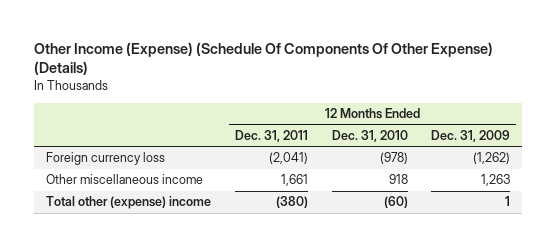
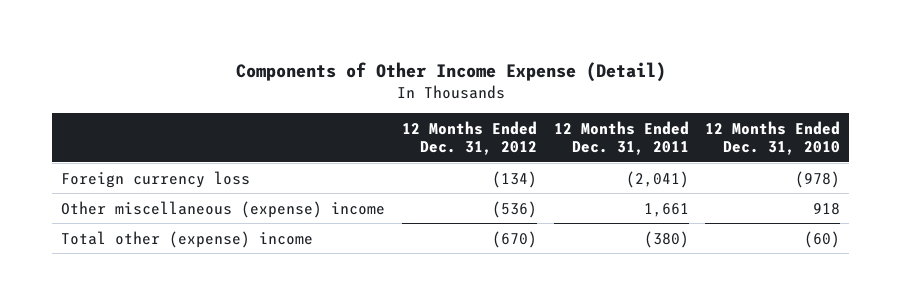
- Other Income (Expense) (Schedule Of Components Of Other Expense) (Details)
+ Components of Other Income Expense (Detail)
- | 12 Months Ended Dec. 31, 2011 | 12 Months Ended Dec. 31, 2010 | 12 Months Ended Dec. 31, 2009
+ | 12 Months Ended Dec. 31, 2012 | 12 Months Ended Dec. 31, 2011 | 12 Months Ended Dec. 31, 2010
- Other miscellaneous income | 1,661 | 918 | 1,263
+ Other miscellaneous (expense) income | (536) | 1,661 | 918

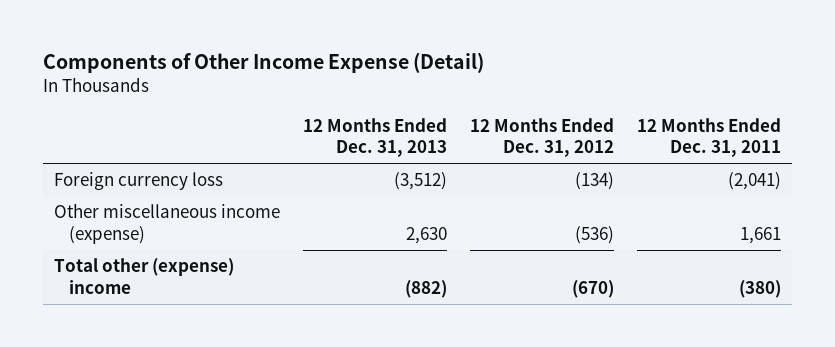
- | 12 Months Ended Dec. 31, 2012 | 12 Months Ended Dec. 31, 2011 | 12 Months Ended Dec. 31, 2010
+ | 12 Months Ended Dec. 31, 2013 | 12 Months Ended Dec. 31, 2012 | 12 Months Ended Dec. 31, 2011
- Other miscellaneous (expense) income | (536) | 1,661 | 918
+ Other miscellaneous income (expense) | 2,630 | (536) | 1,661

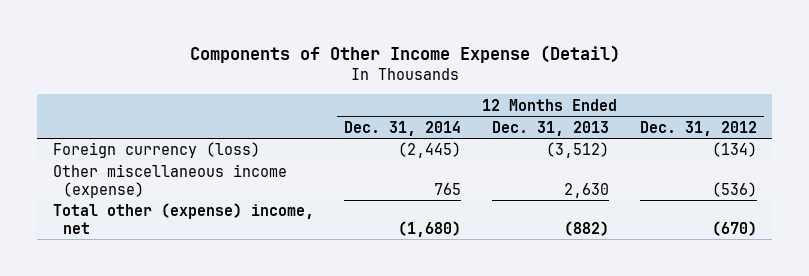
- | 12 Months Ended Dec. 31, 2013 | 12 Months Ended Dec. 31, 2012 | 12 Months Ended Dec. 31, 2011
+ | 12 Months Ended Dec. 31, 2014 | 12 Months Ended Dec. 31, 2013 | 12 Months Ended Dec. 31, 2012
- Foreign currency loss | (3,512) | (134) | (2,041)
+ Foreign currency (loss) | (2,445) | (3,512) | (134)
- Total other (expense) income | (882) | (670) | (380)
+ Total other (expense) income, net | (1,680) | (882) | (670)

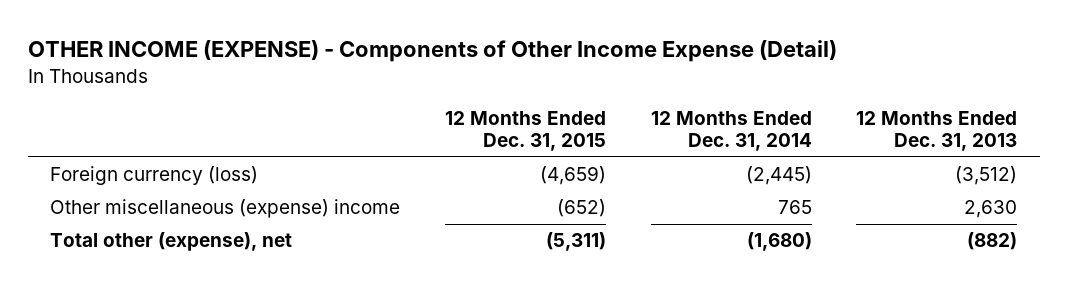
- Components of Other Income Expense (Detail)
+ OTHER INCOME (EXPENSE) - Components of Other Income Expense (Detail)
- | 12 Months Ended Dec. 31, 2014 | 12 Months Ended Dec. 31, 2013 | 12 Months Ended Dec. 31, 2012
+ | 12 Months Ended Dec. 31, 2015 | 12 Months Ended Dec. 31, 2014 | 12 Months Ended Dec. 31, 2013
- Other miscellaneous income (expense) | 765 | 2,630 | (536)
- Total other (expense) income, net | (1,680) | (882) | (670)
+ Other miscellaneous (expense) income | (652) | 765 | 2,630
+ Total other (expense), net | (5,311) | (1,680) | (882)

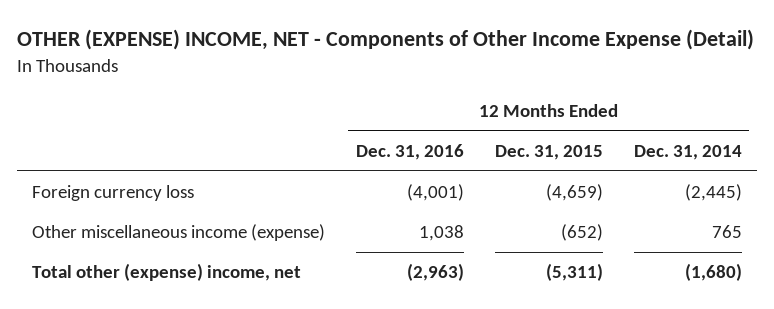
- OTHER INCOME (EXPENSE) - Components of Other Income Expense (Detail)
+ OTHER (EXPENSE) INCOME, NET - Components of Other Income Expense (Detail)
- | 12 Months Ended Dec. 31, 2015 | 12 Months Ended Dec. 31, 2014 | 12 Months Ended Dec. 31, 2013
+ | 12 Months Ended Dec. 31, 2016 | 12 Months Ended Dec. 31, 2015 | 12 Months Ended Dec. 31, 2014
- Foreign currency (loss) | (4,659) | (2,445) | (3,512)
- Other miscellaneous (expense) income | (652) | 765 | 2,630
- Total other (expense), net | (5,311) | (1,680) | (882)
+ Foreign currency loss | (4,001) | (4,659) | (2,445)
+ Other miscellaneous income (expense) | 1,038 | (652) | 765
+ Total other (expense) income, net | (2,963) | (5,311) | (1,680)

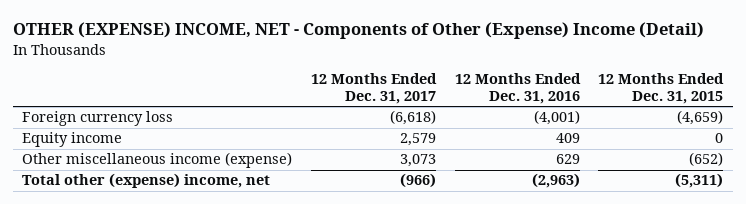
- OTHER (EXPENSE) INCOME, NET - Components of Other Income Expense (Detail)
+ OTHER (EXPENSE) INCOME, NET - Components of Other (Expense) Income (Detail)
- | 12 Months Ended Dec. 31, 2016 | 12 Months Ended Dec. 31, 2015 | 12 Months Ended Dec. 31, 2014
+ | 12 Months Ended Dec. 31, 2017 | 12 Months Ended Dec. 31, 2016 | 12 Months Ended Dec. 31, 2015
- Other miscellaneous income (expense) | 1,038 | (652) | 765
+ Equity income | 2,579 | 409 | 0
+ Other miscellaneous income (expense) | 3,073 | 629 | (652)

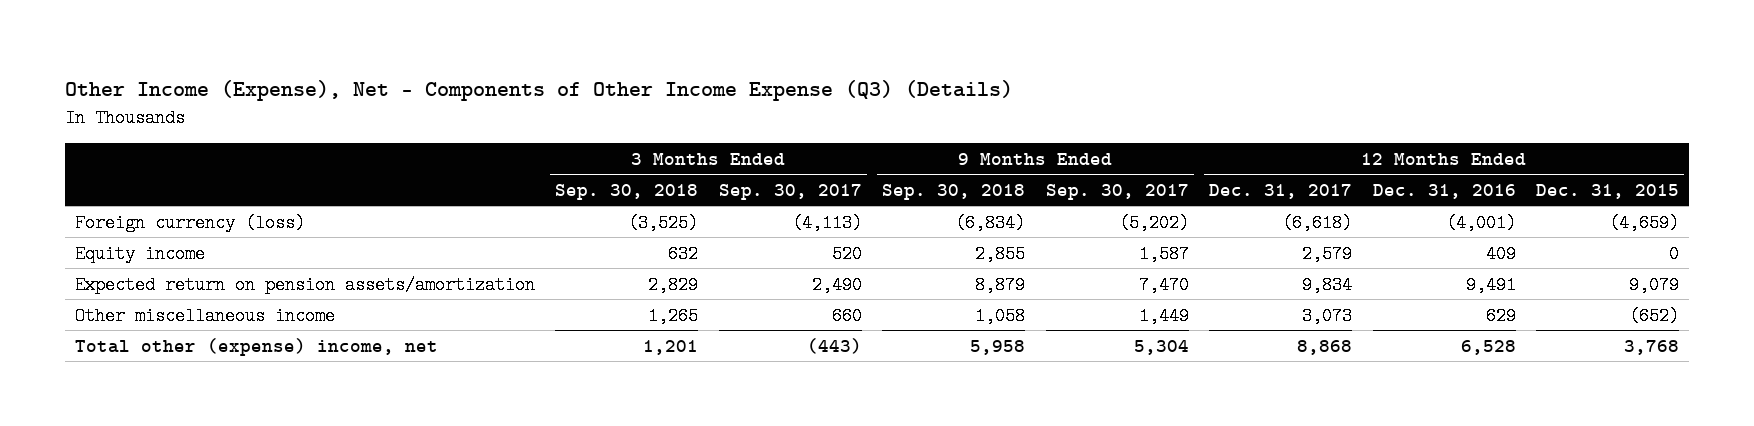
- OTHER (EXPENSE) INCOME, NET - Components of Other (Expense) Income (Detail)
+ Other Income (Expense), Net - Components of Other Income Expense (Q3) (Details)
- | 12 Months Ended Dec. 31, 2017 | 12 Months Ended Dec. 31, 2016 | 12 Months Ended Dec. 31, 2015
+ | 3 Months Ended Sep. 30, 2018 | 3 Months Ended Sep. 30, 2017 | 9 Months Ended Sep. 30, 2018 | 9 Months Ended Sep. 30, 2017 | 12 Months Ended Dec. 31, 2017 | 12 Months Ended Dec. 31, 2016 | 12 Months Ended Dec. 31, 2015
- Foreign currency loss | (6,618) | (4,001) | (4,659)
+ Foreign currency (loss) | (3,525) | (4,113) | (6,834) | (5,202) | (6,618) | (4,001) | (4,659)
- Other miscellaneous income (expense) | 3,073 | 629 | (652)
- Total other (expense) income, net | (966) | (2,963) | (5,311)
+ Expected return on pension assets/amortization | 2,829 | 2,490 | 8,879 | 7,470 | 9,834 | 9,491 | 9,079
+ Other miscellaneous income | 1,265 | 660 | 1,058 | 1,449 | 3,073 | 629 | (652)
+ Total other (expense) income, net | 1,201 | (443) | 5,958 | 5,304 | 8,868 | 6,528 | 3,768

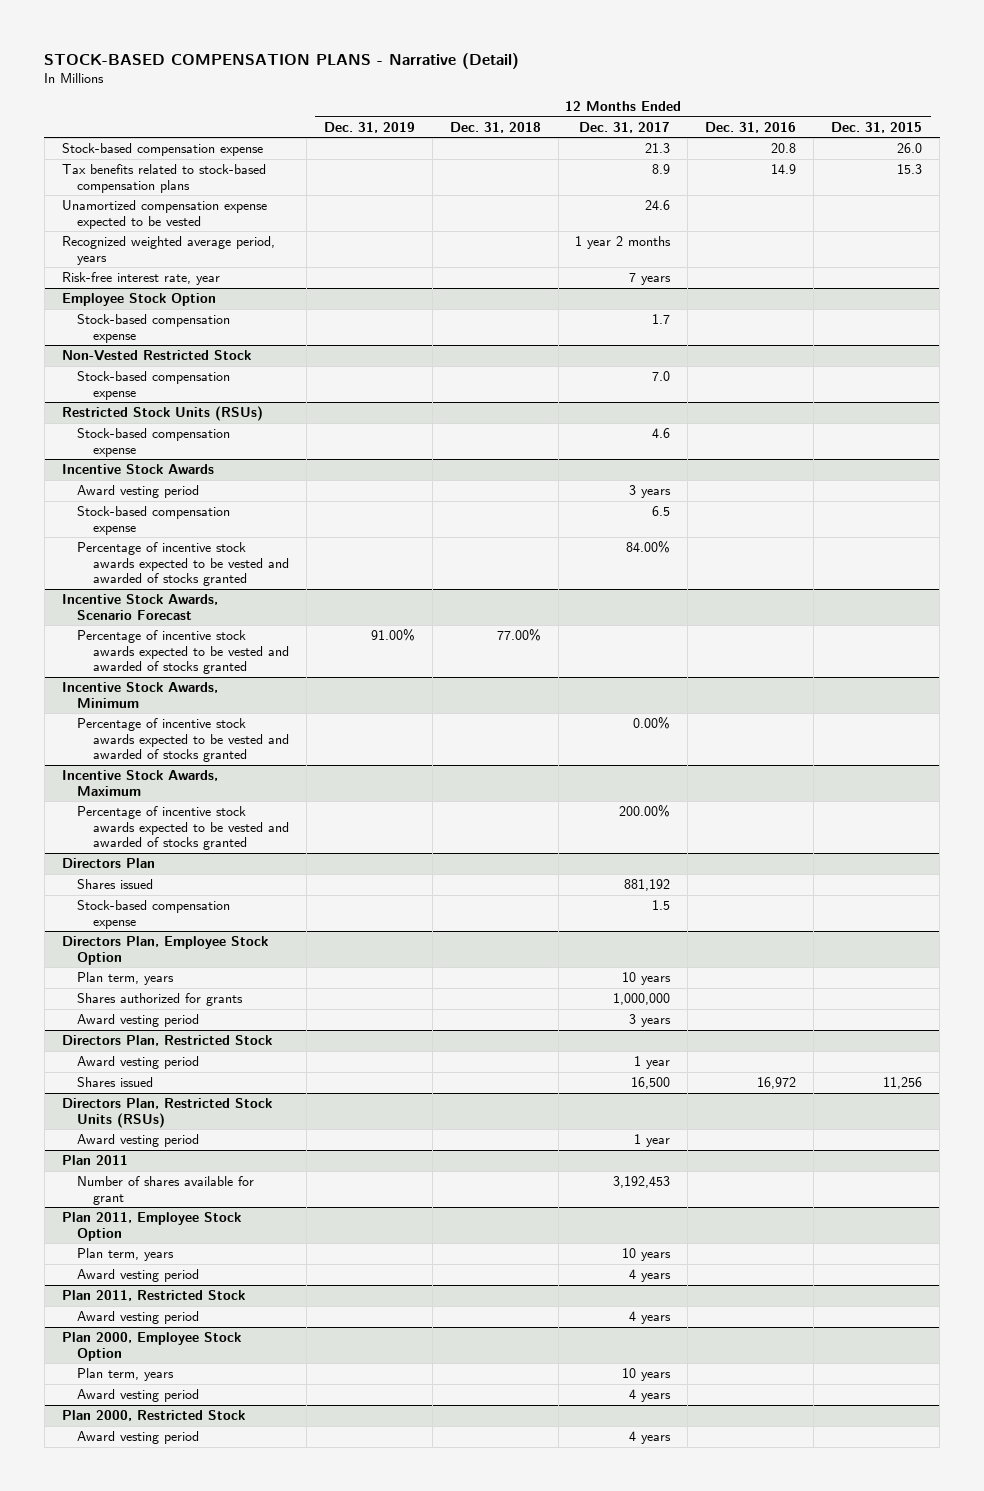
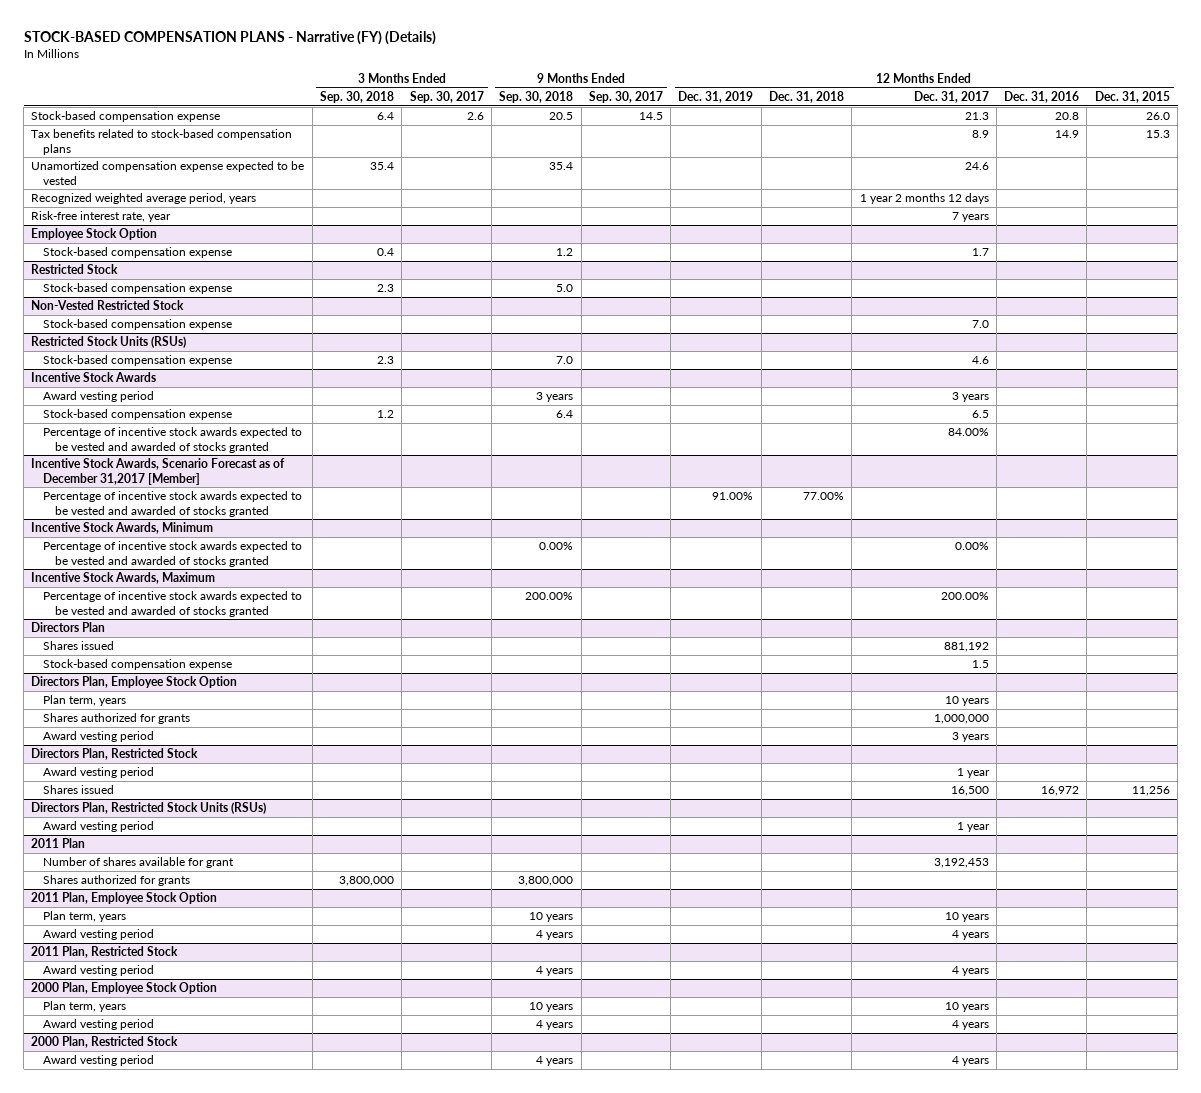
- STOCK-BASED COMPENSATION PLANS - Narrative (Detail)
+ STOCK-BASED COMPENSATION PLANS - Narrative (FY) (Details)
- | 12 Months Ended Dec. 31, 2019 | 12 Months Ended Dec. 31, 2018 | 12 Months Ended Dec. 31, 2017 | 12 Months Ended Dec. 31, 2016 | 12 Months Ended Dec. 31, 2015
+ | 3 Months Ended Sep. 30, 2018 | 3 Months Ended Sep. 30, 2017 | 9 Months Ended Sep. 30, 2018 | 9 Months Ended Sep. 30, 2017 | 12 Months Ended Dec. 31, 2019 | 12 Months Ended Dec. 31, 2018 | 12 Months Ended Dec. 31, 2017 | 12 Months Ended Dec. 31, 2016 | 12 Months Ended Dec. 31, 2015
- Recognized weighted average period, years | | | 1 year 2 months | |
+ Recognized weighted average period, years | | | | | | | 1 year 2 months 12 days | |
+ Restricted Stock
+ Stock-based compensation expense | 2.3 | | 5.0 | | | | | |
- Incentive Stock Awards, Scenario Forecast
+ Incentive Stock Awards, Scenario Forecast as of December 31,2017 [Member]
- Plan 2011
+ 2011 Plan
- Plan 2011, Employee Stock Option
+ Shares authorized for grants | 3,800,000 | | 3,800,000 | | | | | |
+ 2011 Plan, Employee Stock Option
- Plan 2011, Restricted Stock
+ 2011 Plan, Restricted Stock
- Plan 2000, Employee Stock Option
+ 2000 Plan, Employee Stock Option
- Plan 2000, Restricted Stock
+ 2000 Plan, Restricted Stock

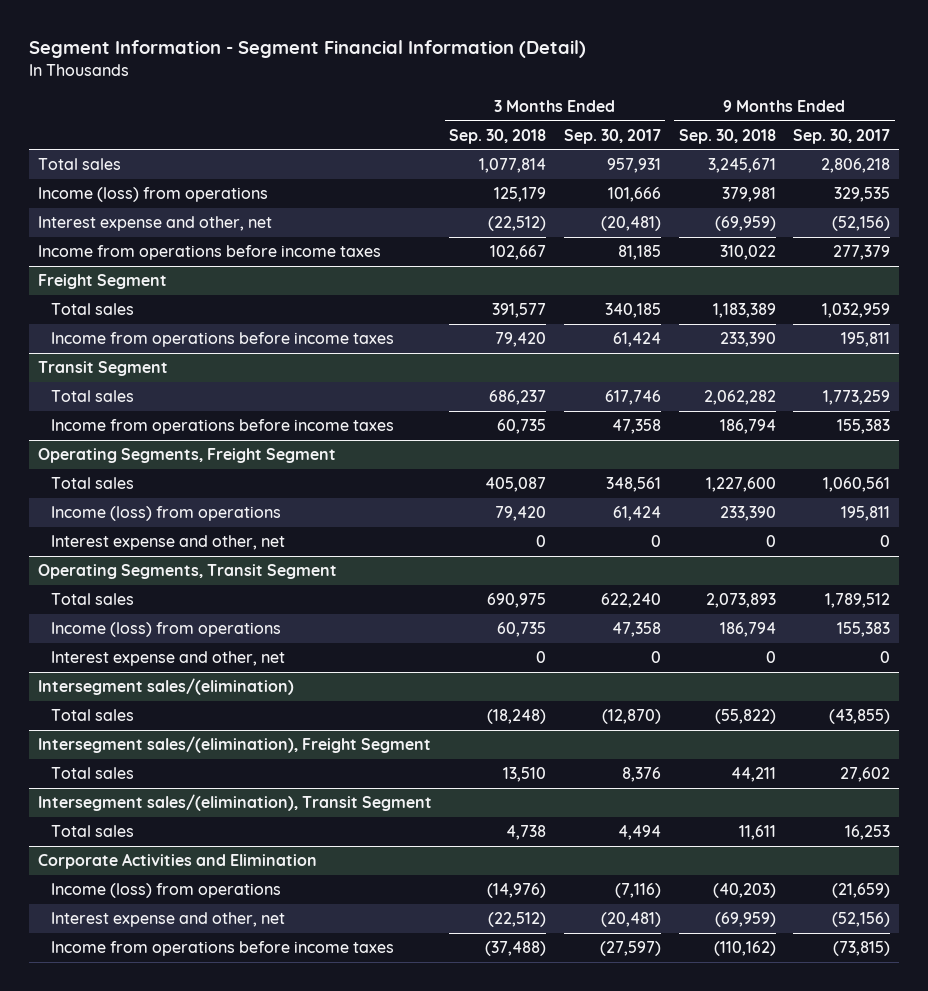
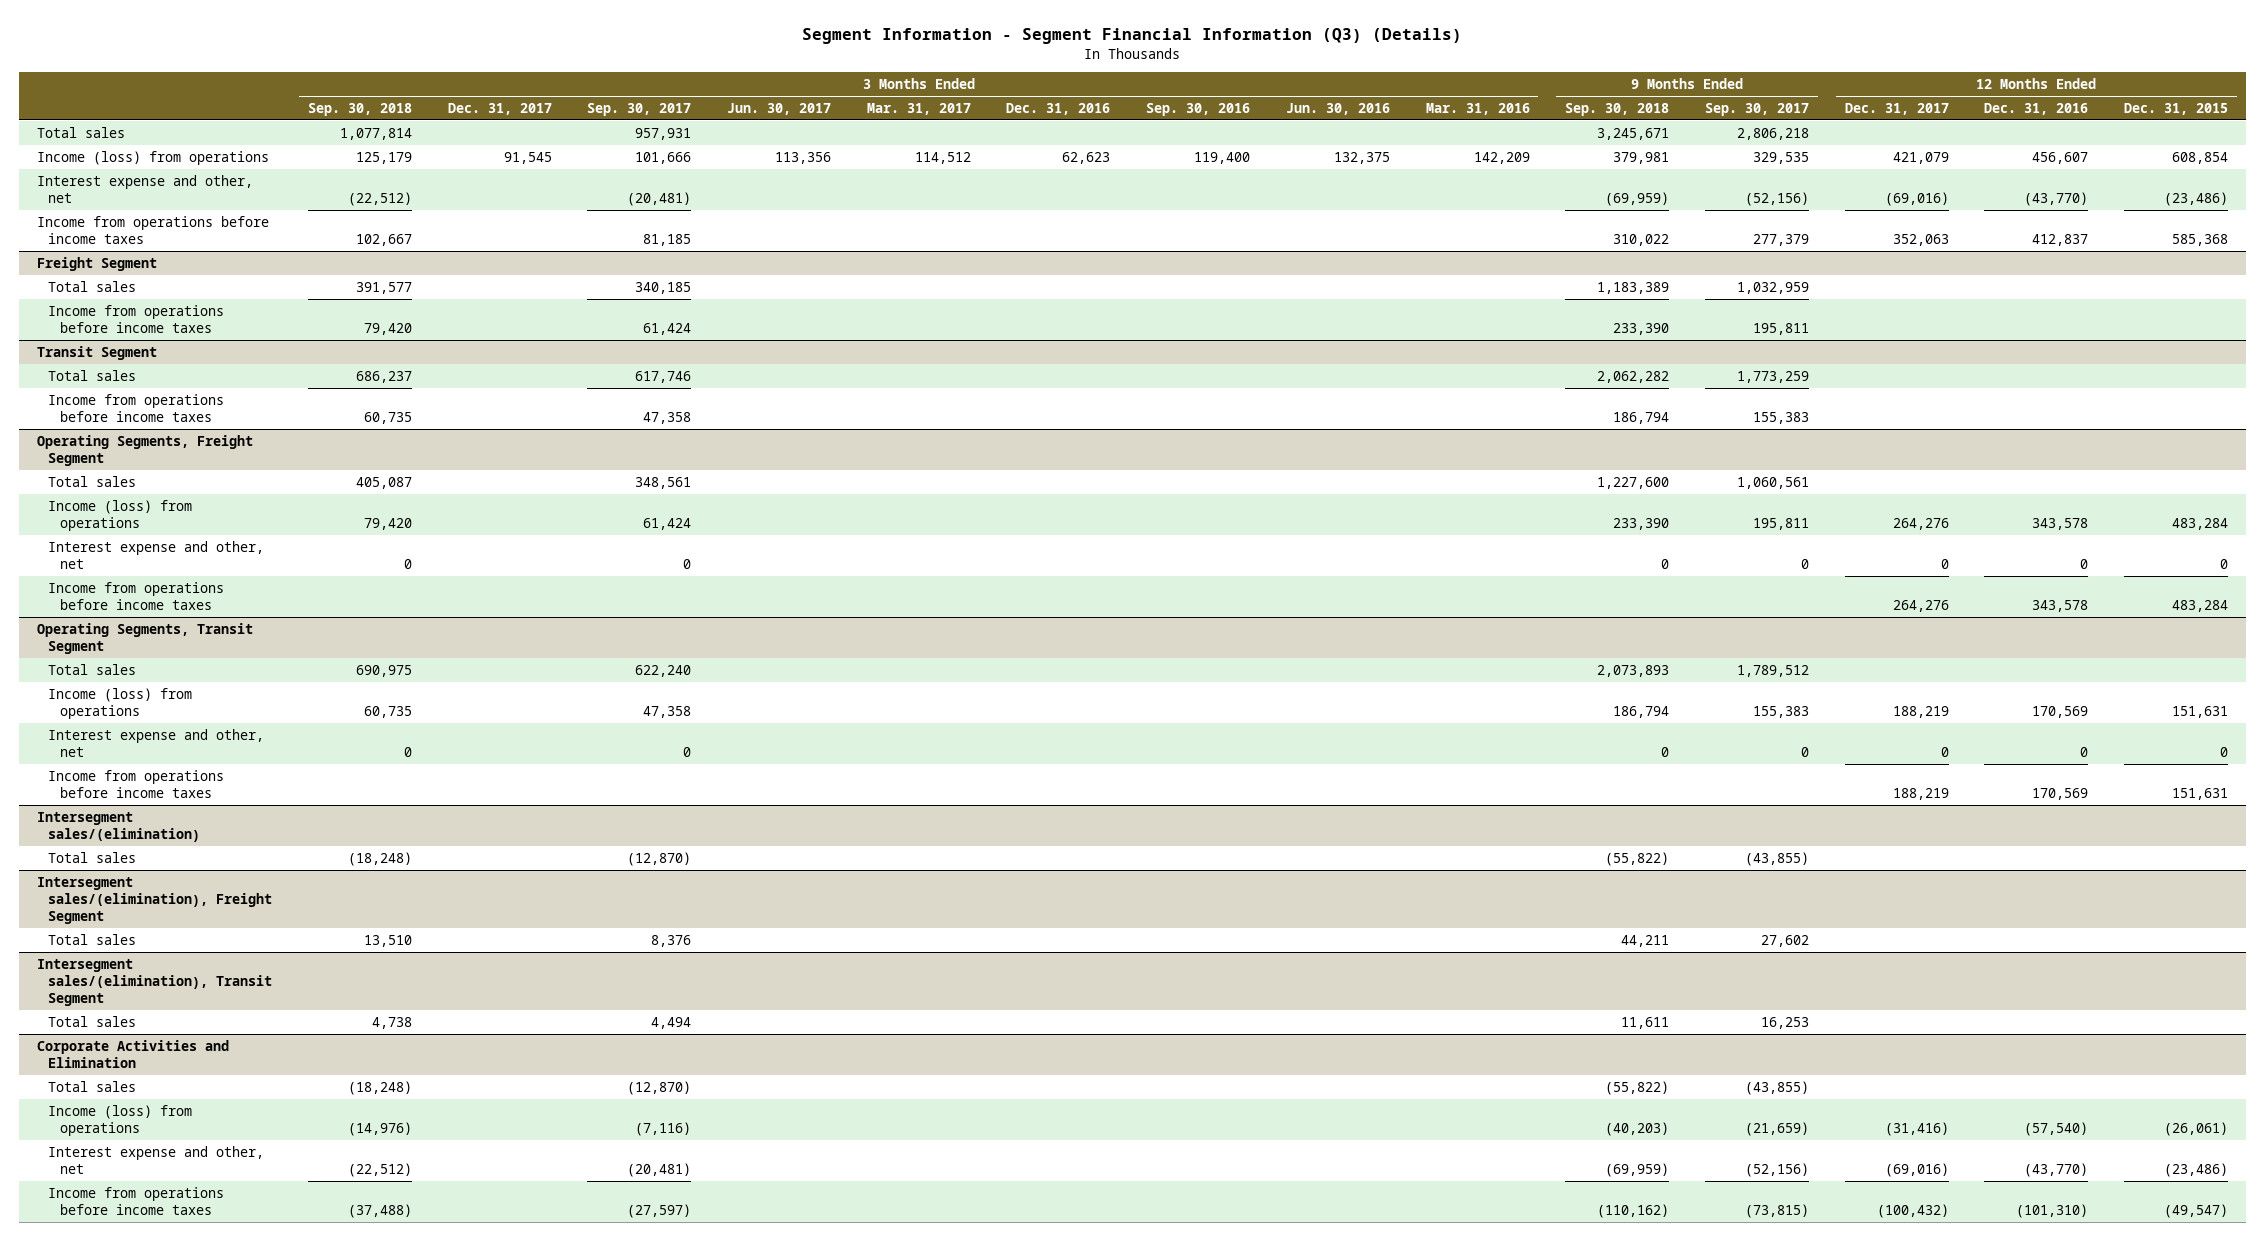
- Segment Information - Segment Financial Information (Detail)
+ Segment Information - Segment Financial Information (Q3) (Details)
- | 3 Months Ended Sep. 30, 2018 | 3 Months Ended Sep. 30, 2017 | 9 Months Ended Sep. 30, 2018 | 9 Months Ended Sep. 30, 2017
+ | 3 Months Ended Sep. 30, 2018 | 3 Months Ended Dec. 31, 2017 | 3 Months Ended Sep. 30, 2017 | 3 Months Ended Jun. 30, 2017 | 3 Months Ended Mar. 31, 2017 | 3 Months Ended Dec. 31, 2016 | 3 Months Ended Sep. 30, 2016 | 3 Months Ended Jun. 30, 2016 | 3 Months Ended Mar. 31, 2016 | 9 Months Ended Sep. 30, 2018 | 9 Months Ended Sep. 30, 2017 | 12 Months Ended Dec. 31, 2017 | 12 Months Ended Dec. 31, 2016 | 12 Months Ended Dec. 31, 2015
@ Operating Segments, Freight Segment
+ Income from operations before income taxes | | | | | | | | | | | | 264,276 | 343,578 | 483,284
@ Operating Segments, Transit Segment
+ Income from operations before income taxes | | | | | | | | | | | | 188,219 | 170,569 | 151,631
@ Corporate Activities and Elimination
+ Total sales | (18,248) | | (12,870) | | | | | | | (55,822) | (43,855) | | |

